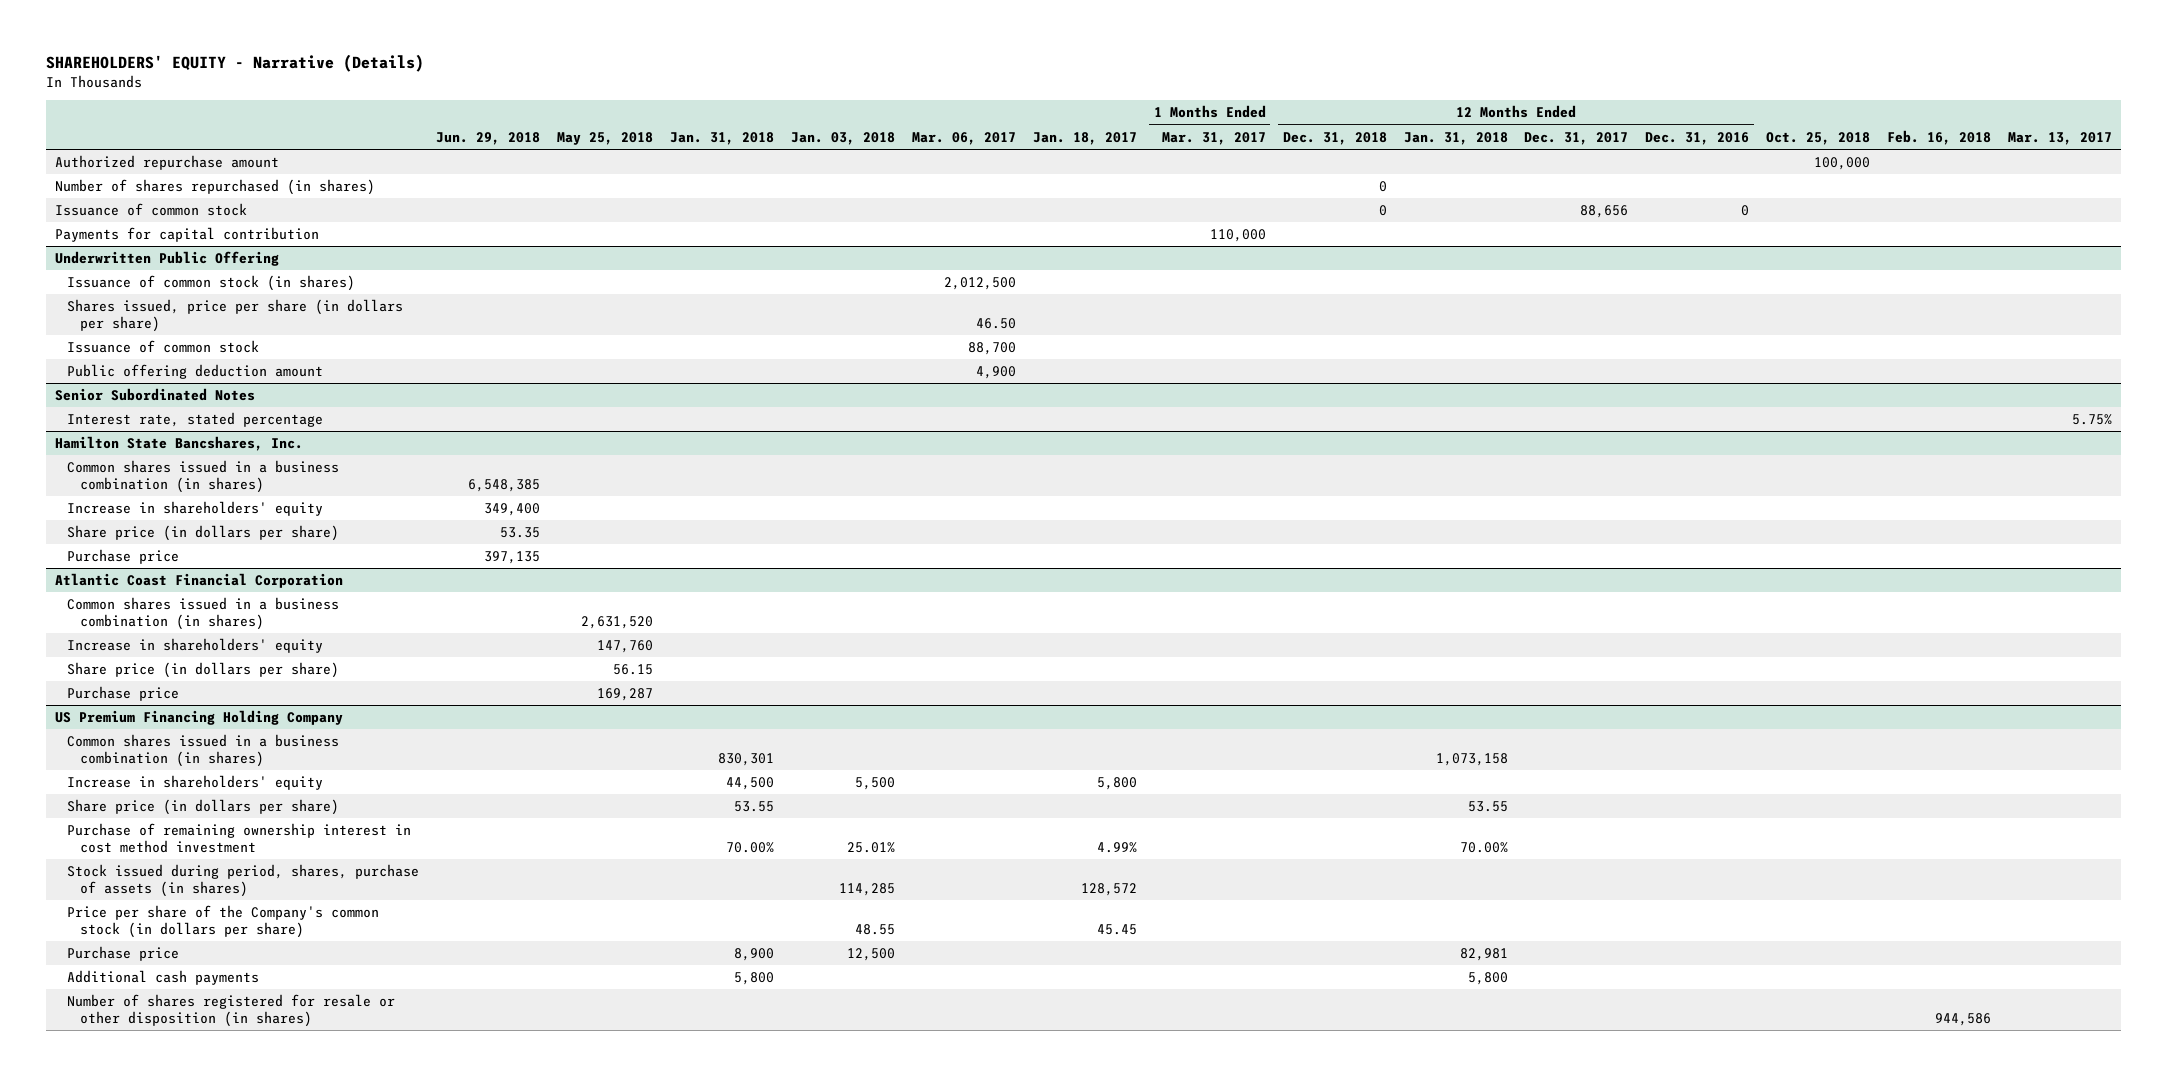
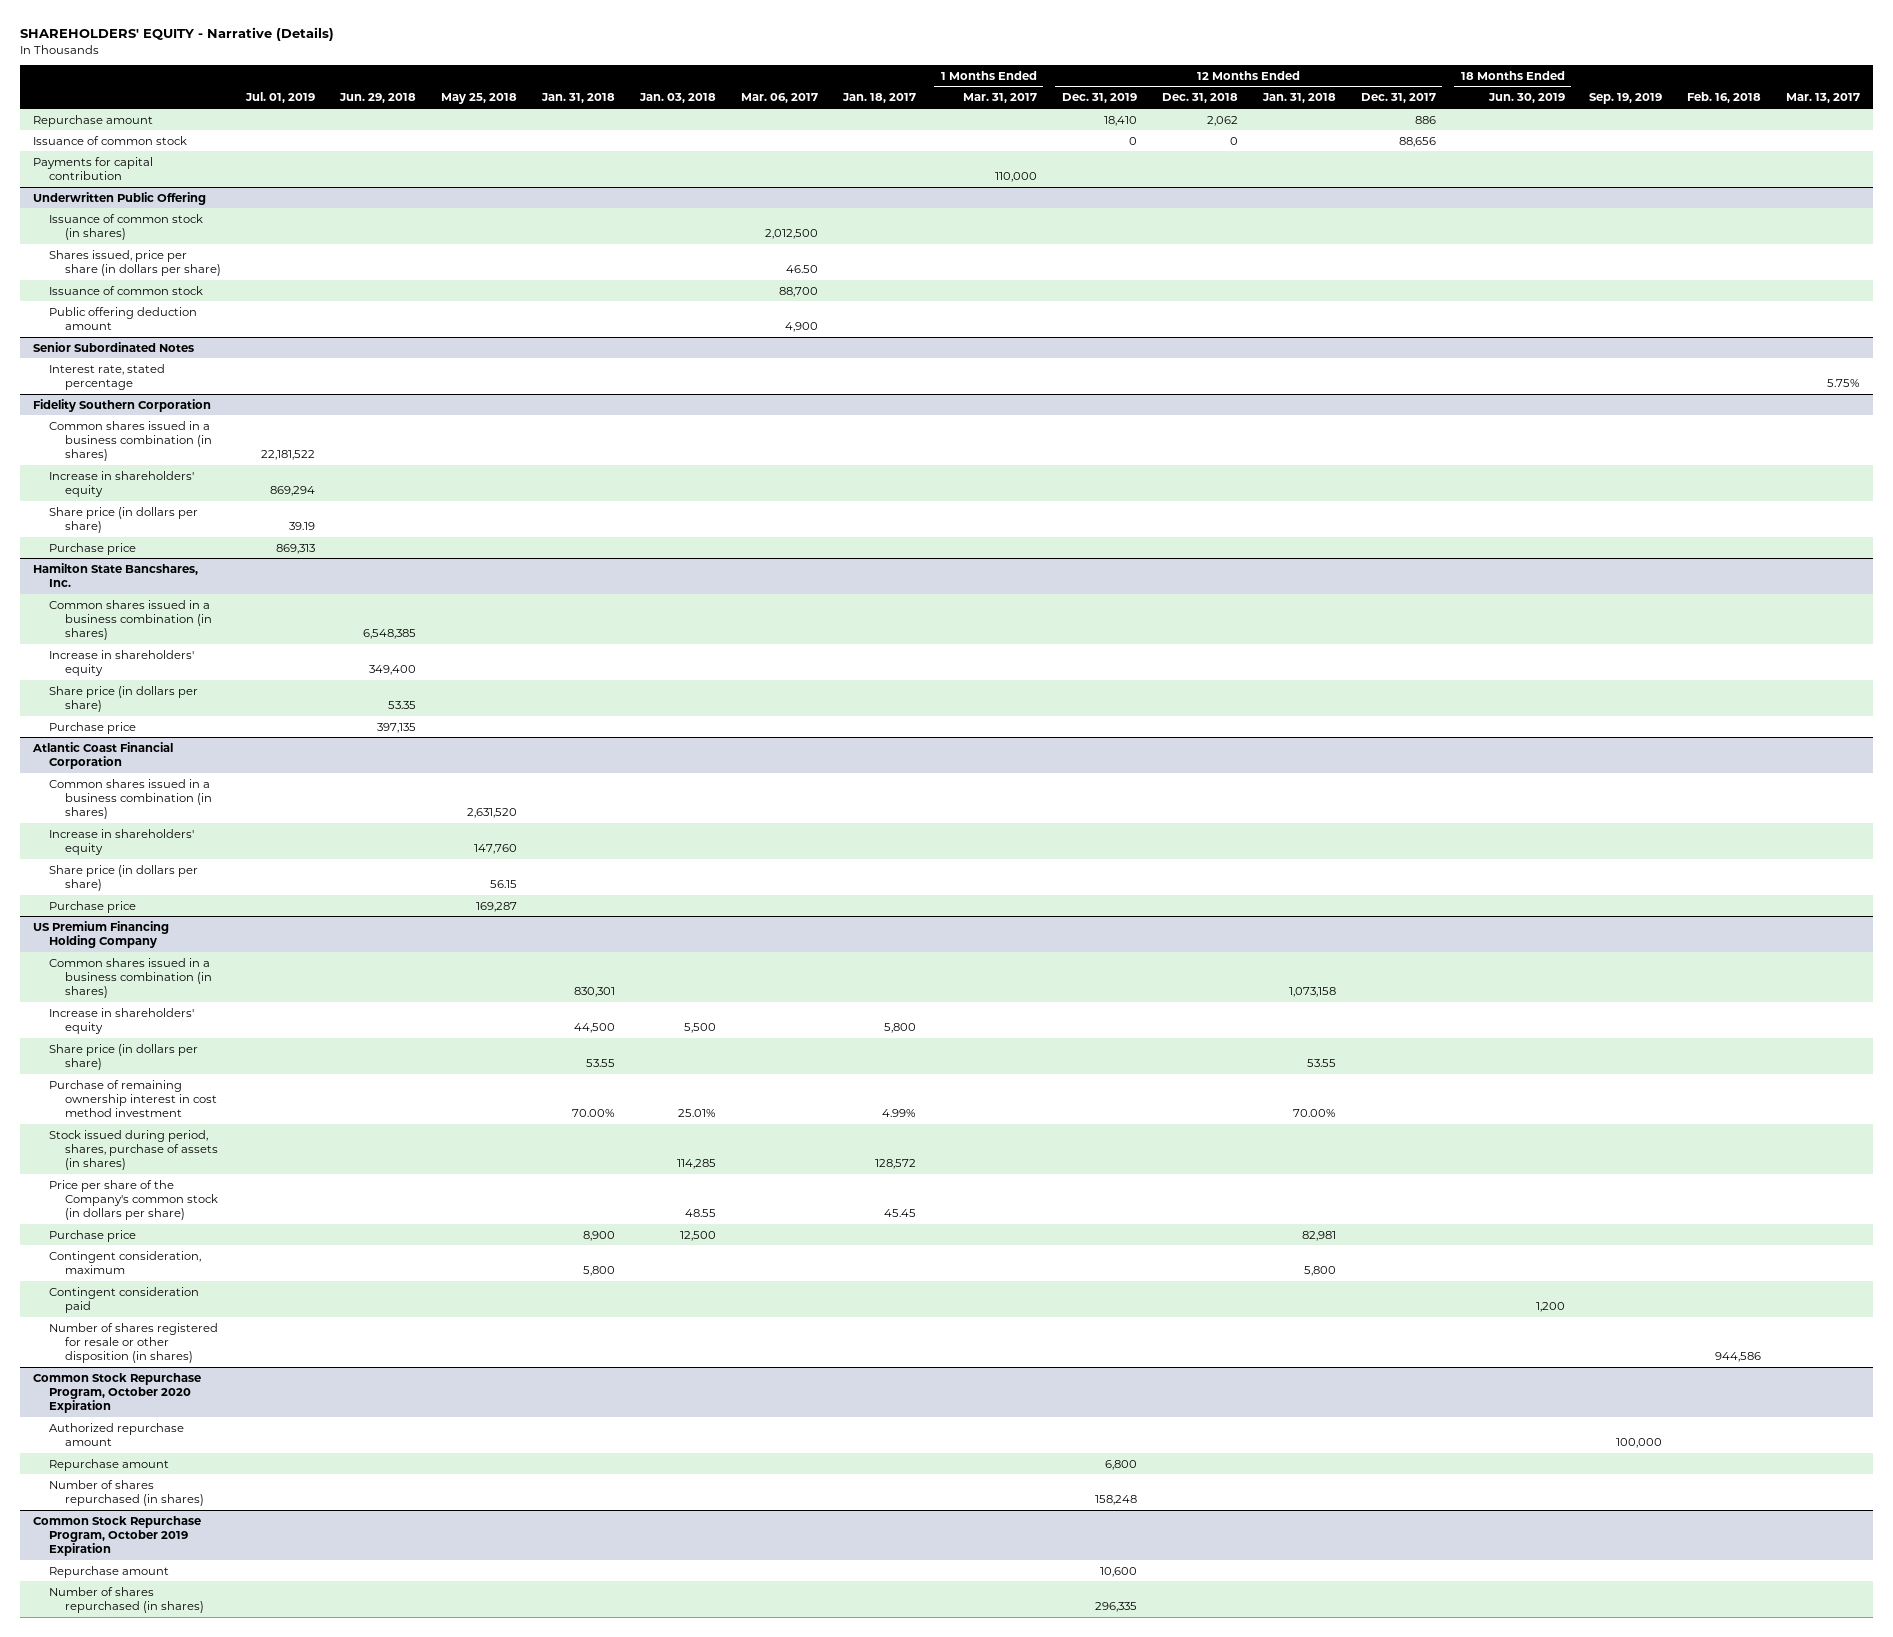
- | Jun. 29, 2018 | May 25, 2018 | Jan. 31, 2018 | Jan. 03, 2018 | Mar. 06, 2017 | Jan. 18, 2017 | 1 Months Ended Mar. 31, 2017 | 12 Months Ended Dec. 31, 2018 | 12 Months Ended Jan. 31, 2018 | 12 Months Ended Dec. 31, 2017 | 12 Months Ended Dec. 31, 2016 | Oct. 25, 2018 | Feb. 16, 2018 | Mar. 13, 2017
+ | Jul. 01, 2019 | Jun. 29, 2018 | May 25, 2018 | Jan. 31, 2018 | Jan. 03, 2018 | Mar. 06, 2017 | Jan. 18, 2017 | 1 Months Ended Mar. 31, 2017 | 12 Months Ended Dec. 31, 2019 | 12 Months Ended Dec. 31, 2018 | 12 Months Ended Jan. 31, 2018 | 12 Months Ended Dec. 31, 2017 | 18 Months Ended Jun. 30, 2019 | Sep. 19, 2019 | Feb. 16, 2018 | Mar. 13, 2017
- Authorized repurchase amount | | | | | | | | | | | | 100,000 | |
- Number of shares repurchased (in shares) | | | | | | | | 0 | | | | | |
+ Repurchase amount | | | | | | | | | 18,410 | 2,062 | | 886 | | | |
+ Fidelity Southern Corporation
+ Common shares issued in a business combination (in shares) | 22,181,522 | | | | | | | | | | | | | | |
+ Increase in shareholders' equity | 869,294 | | | | | | | | | | | | | | |
+ Share price (in dollars per share) | 39.19 | | | | | | | | | | | | | | |
+ Purchase price | 869,313 | | | | | | | | | | | | | | |
@ US Premium Financing Holding Company
- Additional cash payments | | | 5,800 | | | | | | 5,800 | | | | |
+ Contingent consideration, maximum | | | | 5,800 | | | | | | | 5,800 | | | | |
+ Contingent consideration paid | | | | | | | | | | | | | 1,200 | | |
+ Common Stock Repurchase Program, October 2020 Expiration
+ Authorized repurchase amount | | | | | | | | | | | | | | 100,000 | |
+ Repurchase amount | | | | | | | | | 6,800 | | | | | | |
+ Number of shares repurchased (in shares) | | | | | | | | | 158,248 | | | | | | |
+ Common Stock Repurchase Program, October 2019 Expiration
+ Repurchase amount | | | | | | | | | 10,600 | | | | | | |
+ Number of shares repurchased (in shares) | | | | | | | | | 296,335 | | | | | | |

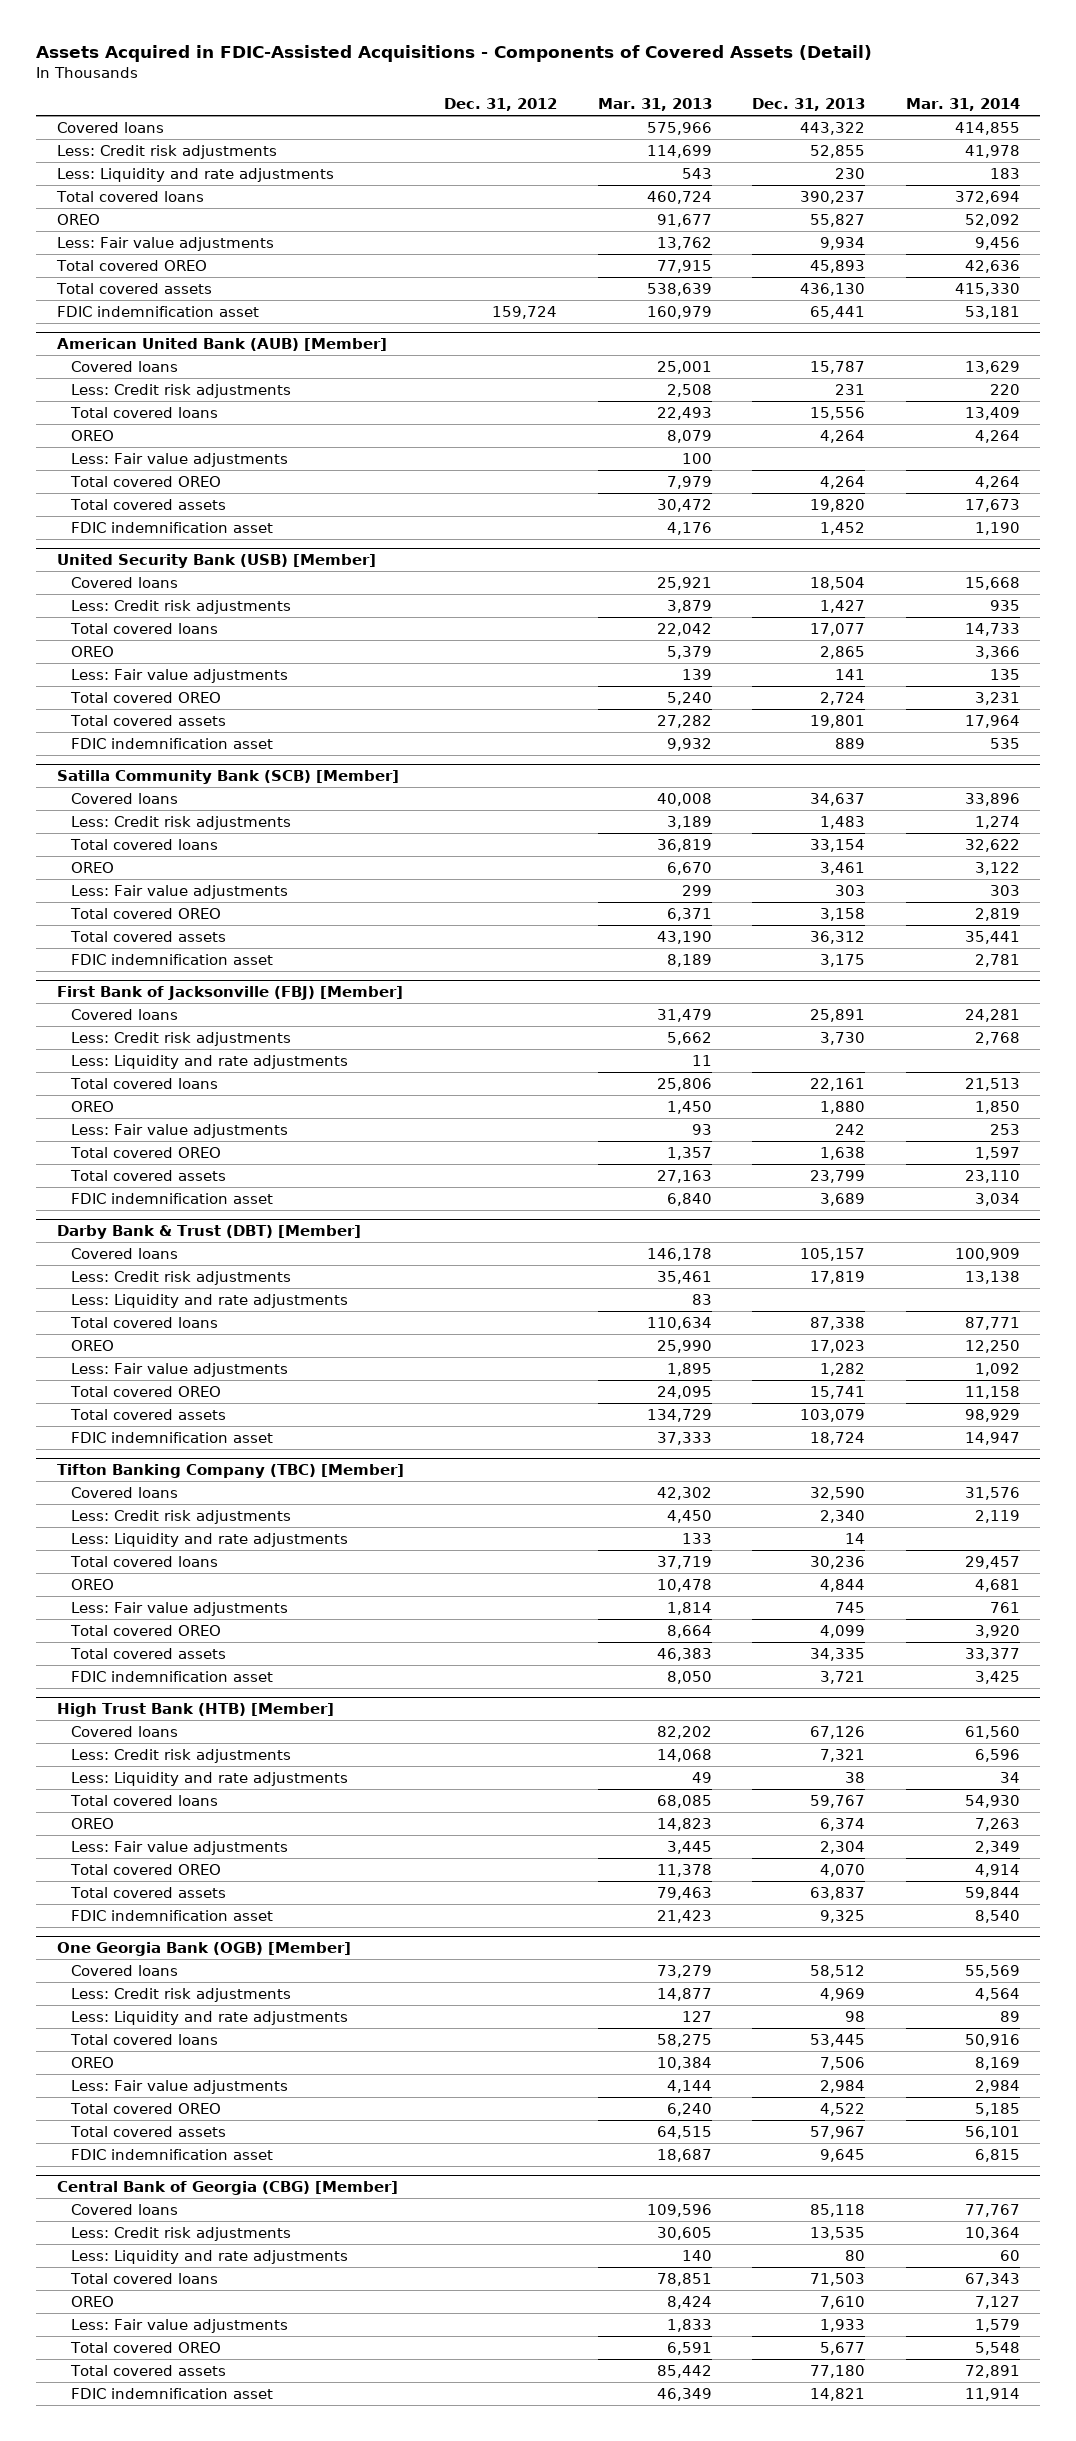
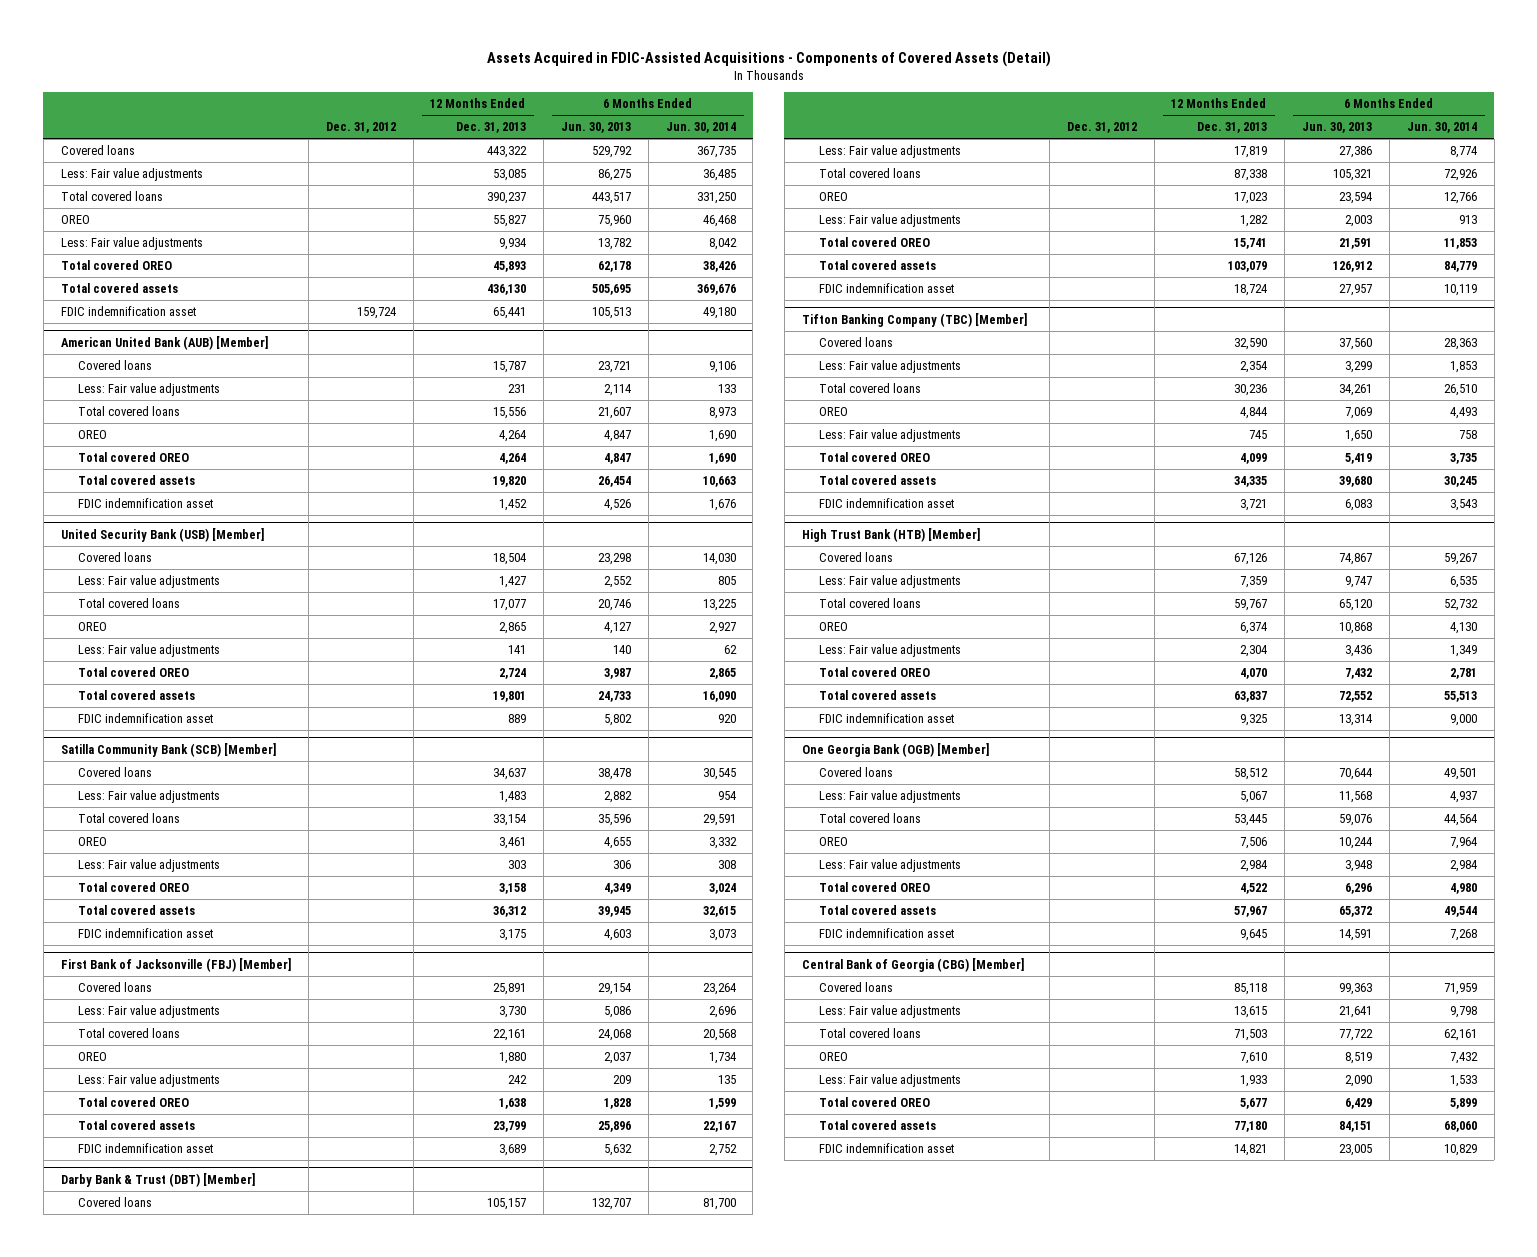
- | Dec. 31, 2012 | Mar. 31, 2013 | Dec. 31, 2013 | Mar. 31, 2014
+ | Dec. 31, 2012 | 12 Months Ended Dec. 31, 2013 | 6 Months Ended Jun. 30, 2013 | 6 Months Ended Jun. 30, 2014
- Less: Credit risk adjustments | | 114,699 | 52,855 | 41,978
- Less: Liquidity and rate adjustments | | 543 | 230 | 183
+ Less: Fair value adjustments | | 53,085 | 86,275 | 36,485
@ American United Bank (AUB) [Member]
- Less: Credit risk adjustments | | 2,508 | 231 | 220
moved up: Less: Fair value adjustments | | 231 | 2,114 | 133
@ United Security Bank (USB) [Member]
- Less: Credit risk adjustments | | 3,879 | 1,427 | 935
+ Less: Fair value adjustments | | 1,427 | 2,552 | 805
@ Satilla Community Bank (SCB) [Member]
- Less: Credit risk adjustments | | 3,189 | 1,483 | 1,274
+ Less: Fair value adjustments | | 1,483 | 2,882 | 954
@ First Bank of Jacksonville (FBJ) [Member]
- Less: Credit risk adjustments | | 5,662 | 3,730 | 2,768
- Less: Liquidity and rate adjustments | | 11 | |
+ Less: Fair value adjustments | | 3,730 | 5,086 | 2,696
@ Darby Bank & Trust (DBT) [Member]
- Less: Credit risk adjustments | | 35,461 | 17,819 | 13,138
- Less: Liquidity and rate adjustments | | 83 | |
+ Less: Fair value adjustments | | 17,819 | 27,386 | 8,774
@ Tifton Banking Company (TBC) [Member]
- Less: Credit risk adjustments | | 4,450 | 2,340 | 2,119
- Less: Liquidity and rate adjustments | | 133 | 14 |
+ Less: Fair value adjustments | | 2,354 | 3,299 | 1,853
@ High Trust Bank (HTB) [Member]
- Less: Credit risk adjustments | | 14,068 | 7,321 | 6,596
- Less: Liquidity and rate adjustments | | 49 | 38 | 34
+ Less: Fair value adjustments | | 7,359 | 9,747 | 6,535
@ One Georgia Bank (OGB) [Member]
- Less: Credit risk adjustments | | 14,877 | 4,969 | 4,564
- Less: Liquidity and rate adjustments | | 127 | 98 | 89
+ Less: Fair value adjustments | | 5,067 | 11,568 | 4,937
@ Central Bank of Georgia (CBG) [Member]
- Less: Credit risk adjustments | | 30,605 | 13,535 | 10,364
- Less: Liquidity and rate adjustments | | 140 | 80 | 60
+ Less: Fair value adjustments | | 13,615 | 21,641 | 9,798

